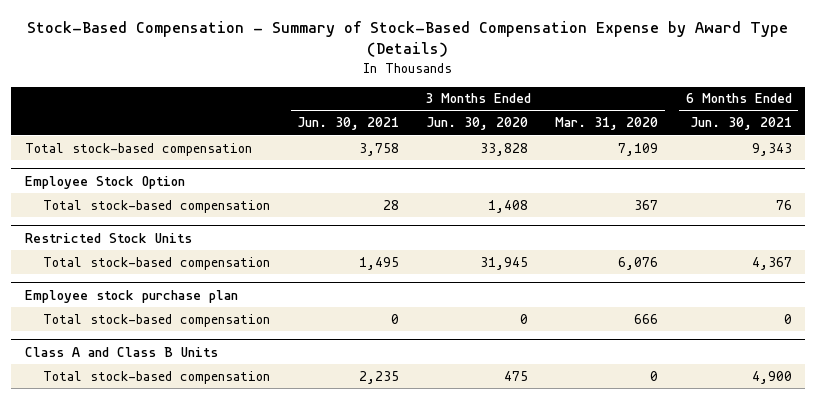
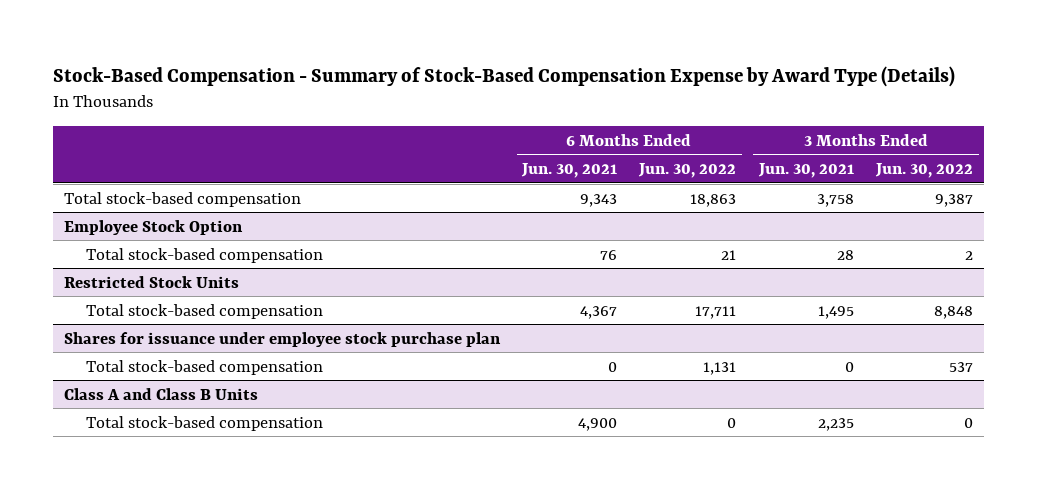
- | 3 Months Ended Jun. 30, 2021 | 3 Months Ended Jun. 30, 2020 | 3 Months Ended Mar. 31, 2020 | 6 Months Ended Jun. 30, 2021
+ | 6 Months Ended Jun. 30, 2021 | 6 Months Ended Jun. 30, 2022 | 3 Months Ended Jun. 30, 2021 | 3 Months Ended Jun. 30, 2022
- Employee stock purchase plan
+ Shares for issuance under employee stock purchase plan

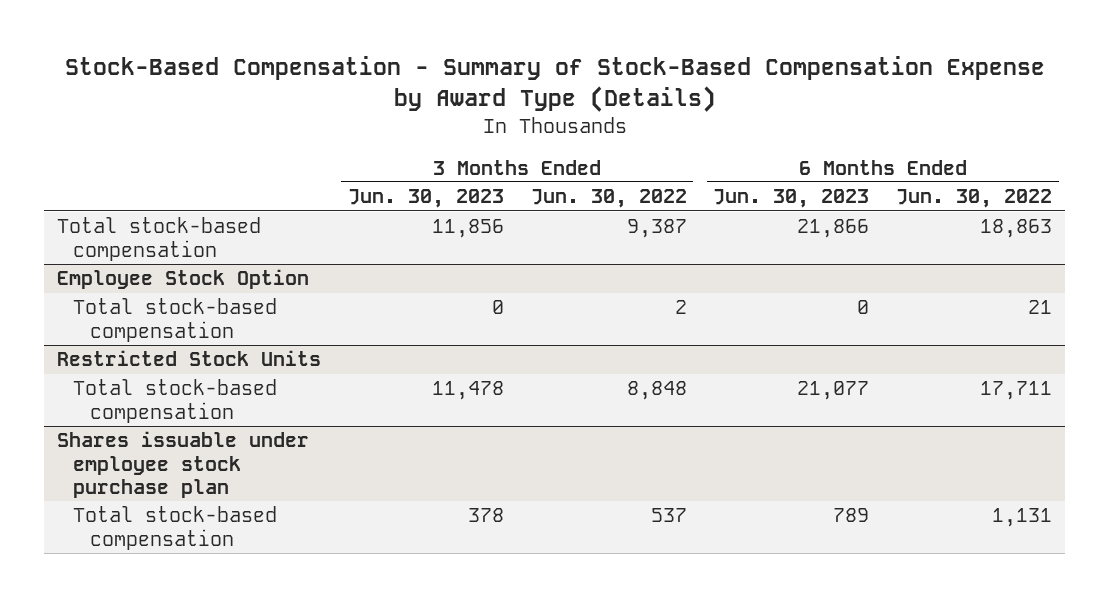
- | 6 Months Ended Jun. 30, 2021 | 6 Months Ended Jun. 30, 2022 | 3 Months Ended Jun. 30, 2021 | 3 Months Ended Jun. 30, 2022
+ | 3 Months Ended Jun. 30, 2023 | 3 Months Ended Jun. 30, 2022 | 6 Months Ended Jun. 30, 2023 | 6 Months Ended Jun. 30, 2022
- Shares for issuance under employee stock purchase plan
+ Shares issuable under employee stock purchase plan
- Class A and Class B Units
- Total stock-based compensation | 4,900 | 0 | 2,235 | 0

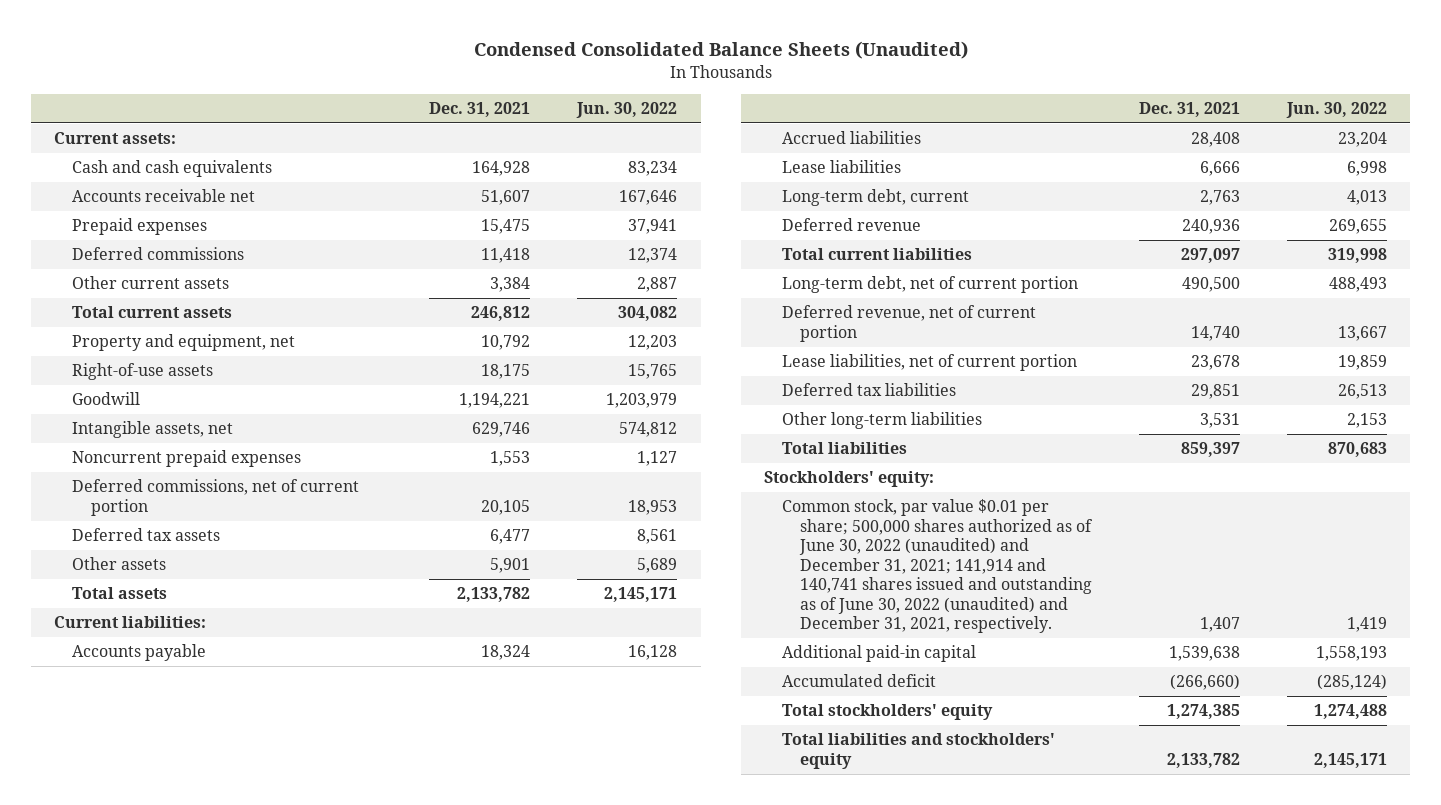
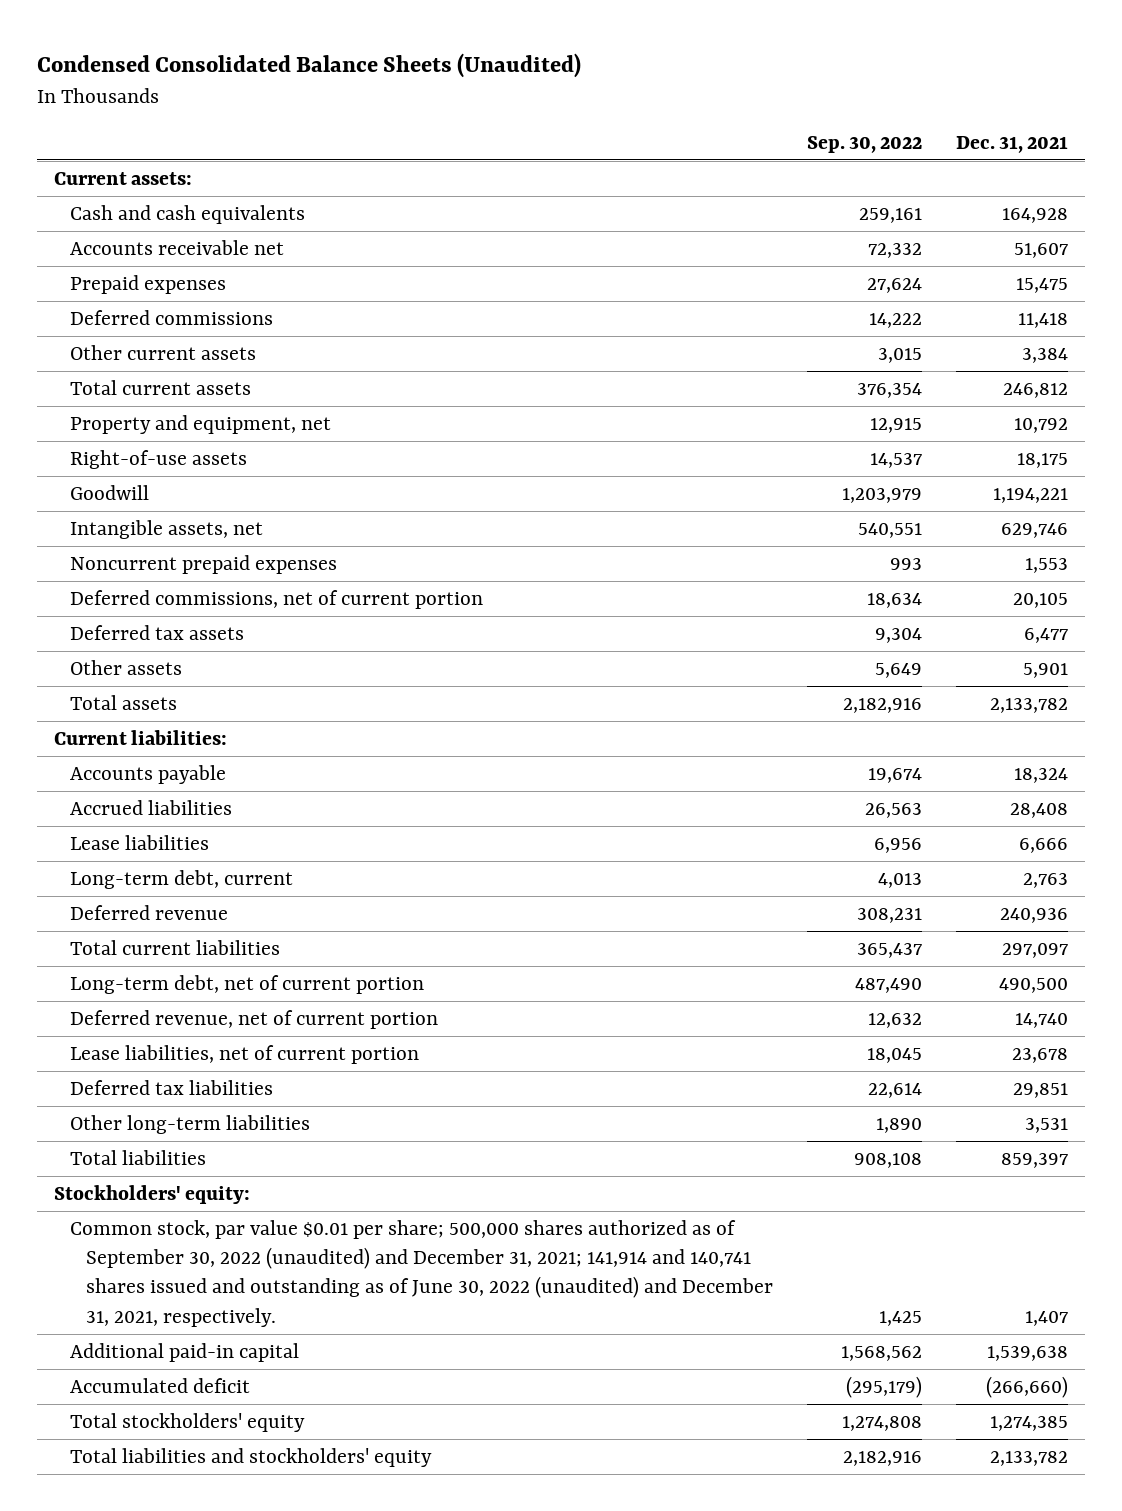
- | Dec. 31, 2021 | Jun. 30, 2022
+ | Sep. 30, 2022 | Dec. 31, 2021
- Common stock, par value $0.01 per share; 500,000 shares authorized as of June 30, 2022 (unaudited) and December 31, 2021; 141,914 and 140,741 shares issued and outstanding as of June 30, 2022 (unaudited) and December 31, 2021, respectively. | 1,407 | 1,419
+ Common stock, par value $0.01 per share; 500,000 shares authorized as of September 30, 2022 (unaudited) and December 31, 2021; 141,914 and 140,741 shares issued and outstanding as of June 30, 2022 (unaudited) and December 31, 2021, respectively. | 1,425 | 1,407

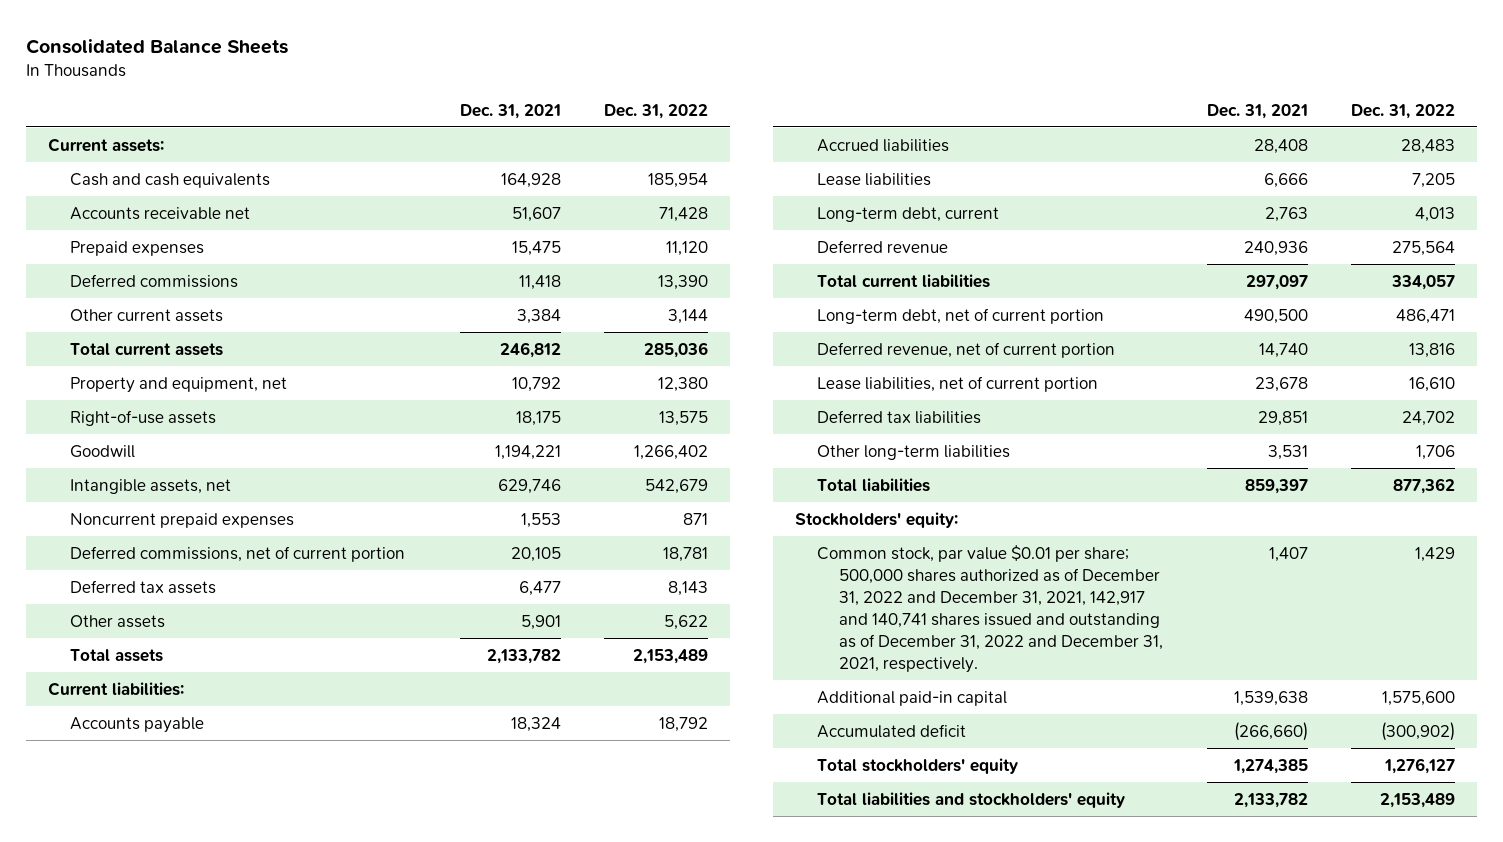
- Condensed Consolidated Balance Sheets (Unaudited)
+ Consolidated Balance Sheets
- | Sep. 30, 2022 | Dec. 31, 2021
+ | Dec. 31, 2021 | Dec. 31, 2022
- Common stock, par value $0.01 per share; 500,000 shares authorized as of September 30, 2022 (unaudited) and December 31, 2021; 141,914 and 140,741 shares issued and outstanding as of June 30, 2022 (unaudited) and December 31, 2021, respectively. | 1,425 | 1,407
+ Common stock, par value $0.01 per share; 500,000 shares authorized as of December 31, 2022 and December 31, 2021, 142,917 and 140,741 shares issued and outstanding as of December 31, 2022 and December 31, 2021, respectively. | 1,407 | 1,429

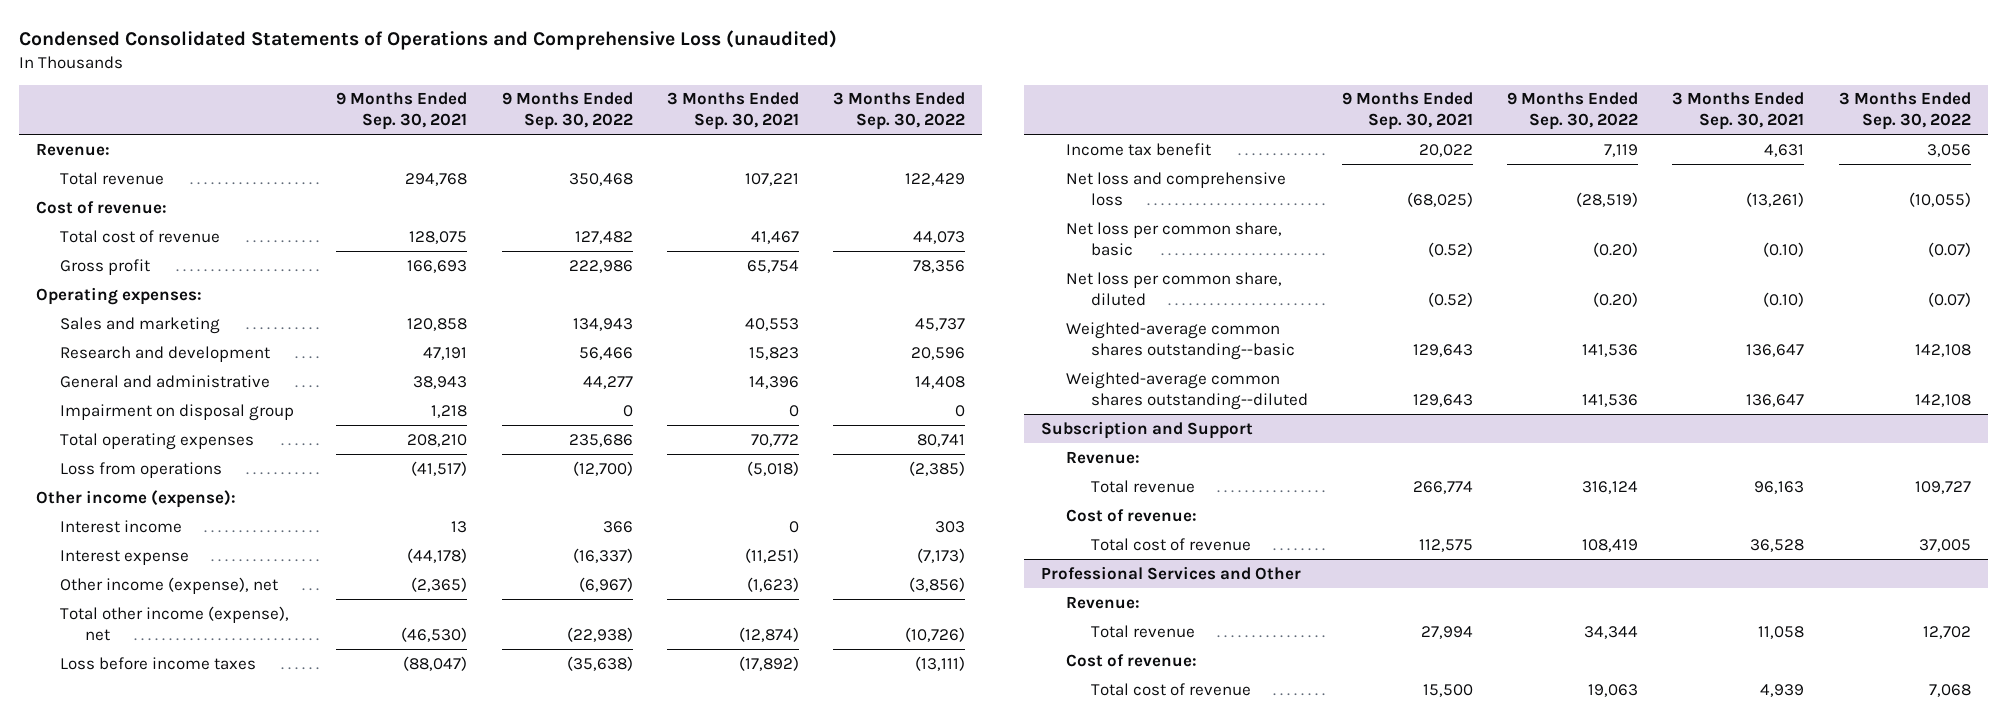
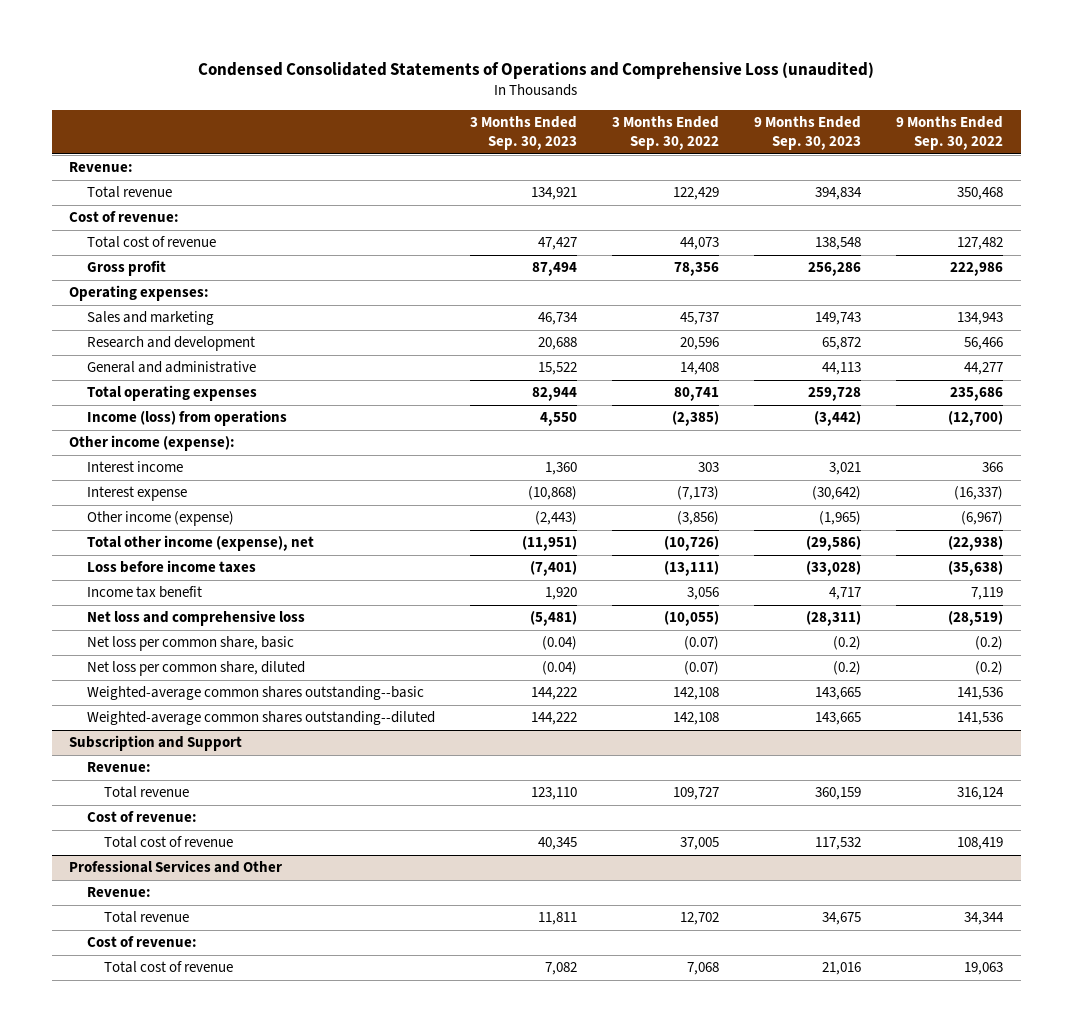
- | 9 Months Ended Sep. 30, 2021 | 9 Months Ended Sep. 30, 2022 | 3 Months Ended Sep. 30, 2021 | 3 Months Ended Sep. 30, 2022
+ | 3 Months Ended Sep. 30, 2023 | 3 Months Ended Sep. 30, 2022 | 9 Months Ended Sep. 30, 2023 | 9 Months Ended Sep. 30, 2022
- Impairment on disposal group | 1,218 | 0 | 0 | 0
- Loss from operations | (41,517) | (12,700) | (5,018) | (2,385)
+ Income (loss) from operations | 4,550 | (2,385) | (3,442) | (12,700)
- Other income (expense), net | (2,365) | (6,967) | (1,623) | (3,856)
+ Other income (expense) | (2,443) | (3,856) | (1,965) | (6,967)
- Net loss per common share, basic | (0.52) | (0.20) | (0.10) | (0.07)
- Net loss per common share, diluted | (0.52) | (0.20) | (0.10) | (0.07)
+ Net loss per common share, basic | (0.04) | (0.07) | (0.2) | (0.2)
+ Net loss per common share, diluted | (0.04) | (0.07) | (0.2) | (0.2)

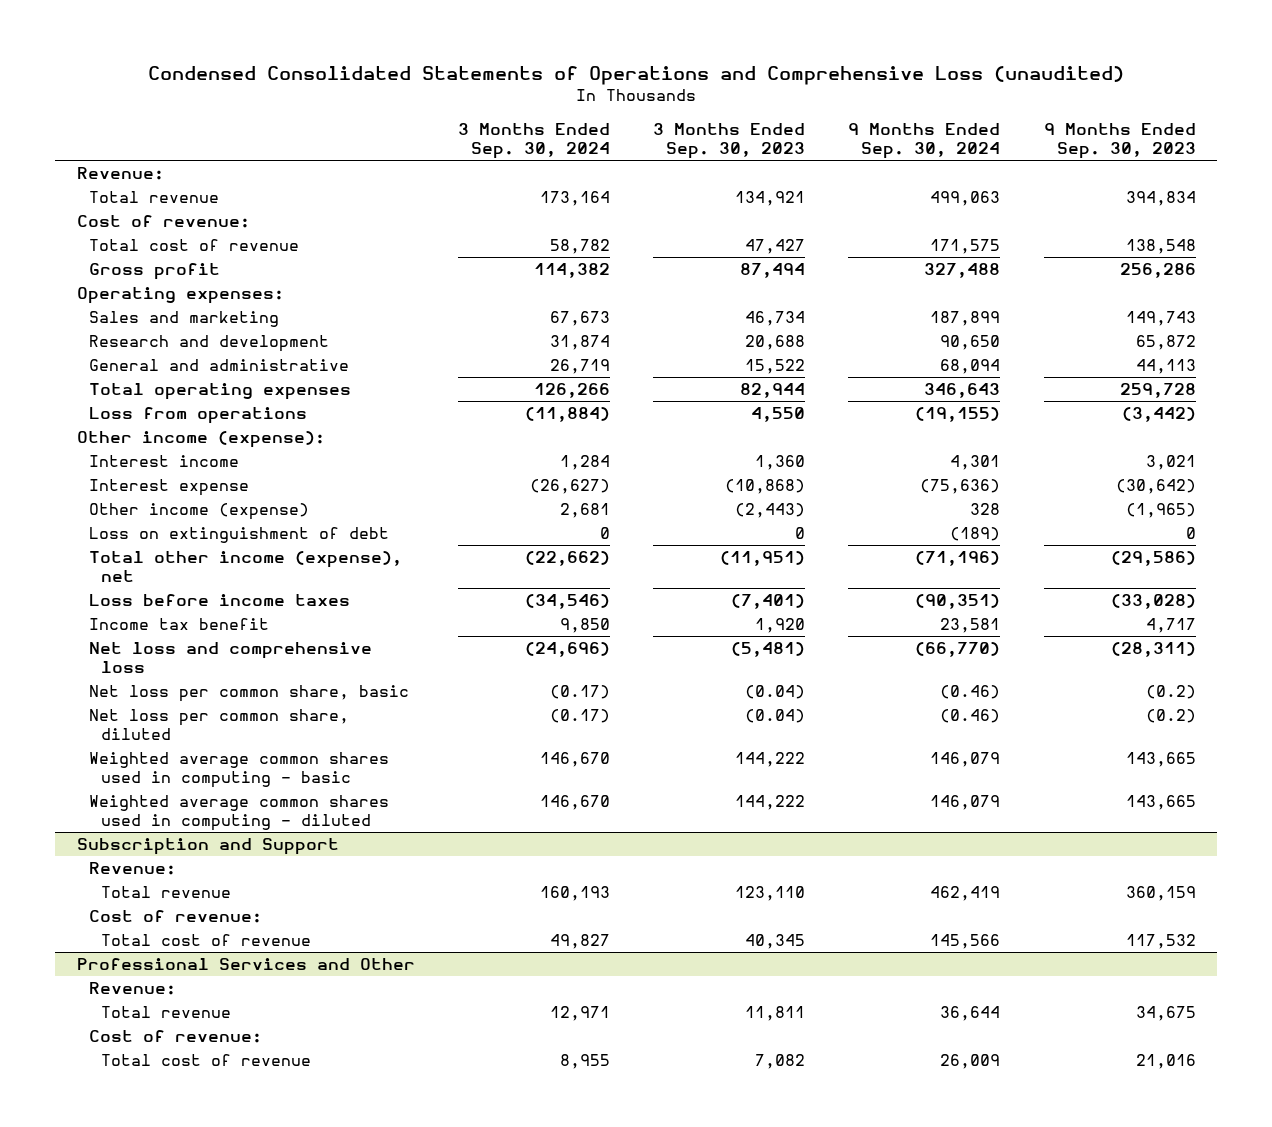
- | 3 Months Ended Sep. 30, 2023 | 3 Months Ended Sep. 30, 2022 | 9 Months Ended Sep. 30, 2023 | 9 Months Ended Sep. 30, 2022
+ | 3 Months Ended Sep. 30, 2024 | 3 Months Ended Sep. 30, 2023 | 9 Months Ended Sep. 30, 2024 | 9 Months Ended Sep. 30, 2023
- Income (loss) from operations | 4,550 | (2,385) | (3,442) | (12,700)
+ Loss from operations | (11,884) | 4,550 | (19,155) | (3,442)
+ Loss on extinguishment of debt | 0 | 0 | (189) | 0
- Weighted-average common shares outstanding--basic | 144,222 | 142,108 | 143,665 | 141,536
- Weighted-average common shares outstanding--diluted | 144,222 | 142,108 | 143,665 | 141,536
+ Weighted average common shares used in computing - basic | 146,670 | 144,222 | 146,079 | 143,665
+ Weighted average common shares used in computing - diluted | 146,670 | 144,222 | 146,079 | 143,665

